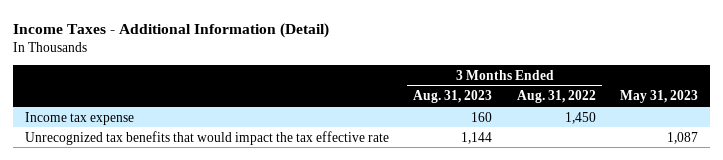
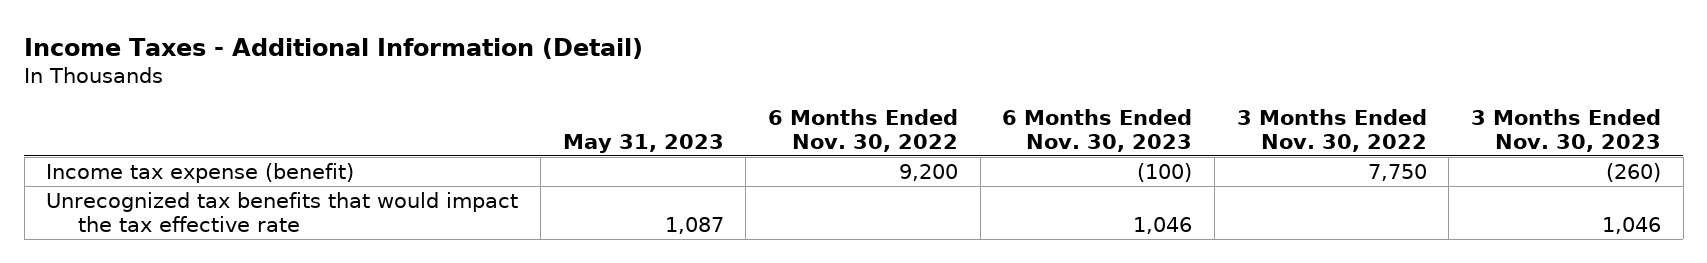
- | 3 Months Ended Aug. 31, 2023 | 3 Months Ended Aug. 31, 2022 | May 31, 2023
+ | May 31, 2023 | 6 Months Ended Nov. 30, 2022 | 6 Months Ended Nov. 30, 2023 | 3 Months Ended Nov. 30, 2022 | 3 Months Ended Nov. 30, 2023
- Income tax expense | 160 | 1,450 |
+ Income tax expense (benefit) | | 9,200 | (100) | 7,750 | (260)

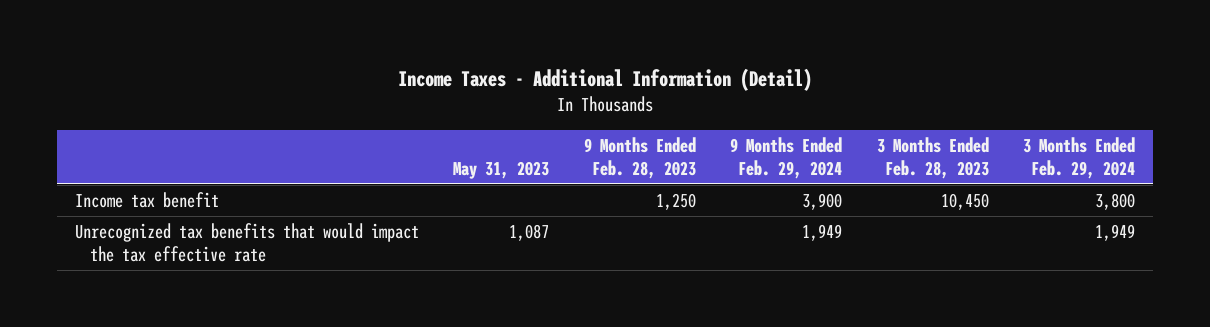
- | May 31, 2023 | 6 Months Ended Nov. 30, 2022 | 6 Months Ended Nov. 30, 2023 | 3 Months Ended Nov. 30, 2022 | 3 Months Ended Nov. 30, 2023
+ | May 31, 2023 | 9 Months Ended Feb. 28, 2023 | 9 Months Ended Feb. 29, 2024 | 3 Months Ended Feb. 28, 2023 | 3 Months Ended Feb. 29, 2024
- Income tax expense (benefit) | | 9,200 | (100) | 7,750 | (260)
+ Income tax benefit | | 1,250 | 3,900 | 10,450 | 3,800

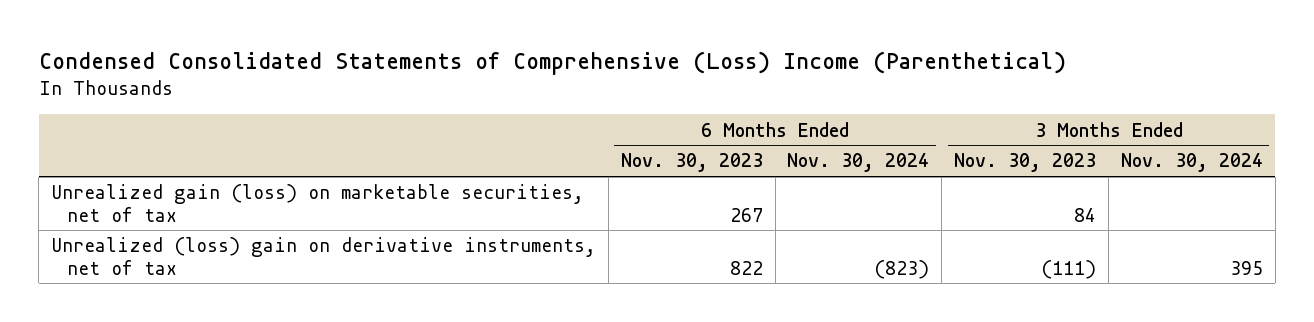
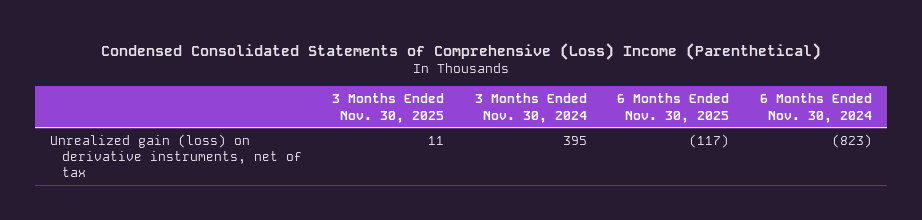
- | 6 Months Ended Nov. 30, 2023 | 6 Months Ended Nov. 30, 2024 | 3 Months Ended Nov. 30, 2023 | 3 Months Ended Nov. 30, 2024
+ | 3 Months Ended Nov. 30, 2025 | 3 Months Ended Nov. 30, 2024 | 6 Months Ended Nov. 30, 2025 | 6 Months Ended Nov. 30, 2024
- Unrealized gain (loss) on marketable securities, net of tax | 267 | | 84 |
- Unrealized (loss) gain on derivative instruments, net of tax | 822 | (823) | (111) | 395
+ Unrealized gain (loss) on derivative instruments, net of tax | 11 | 395 | (117) | (823)

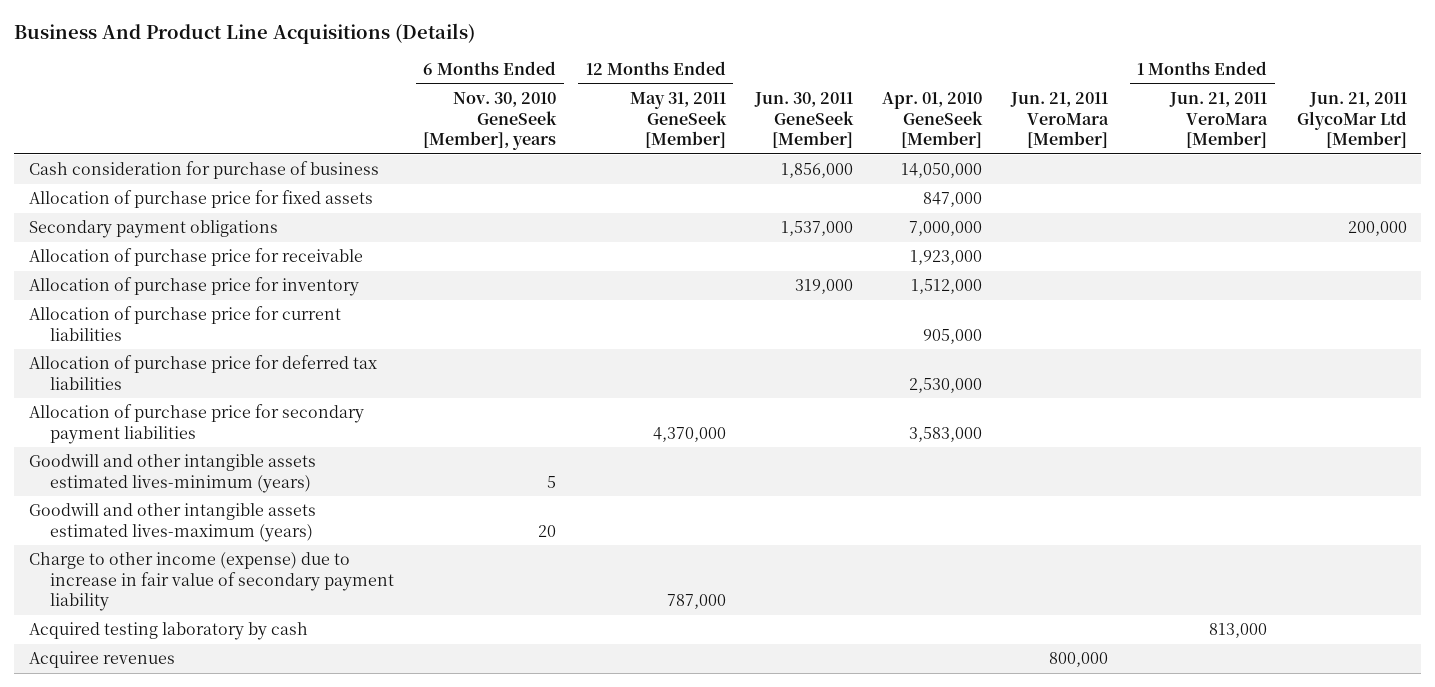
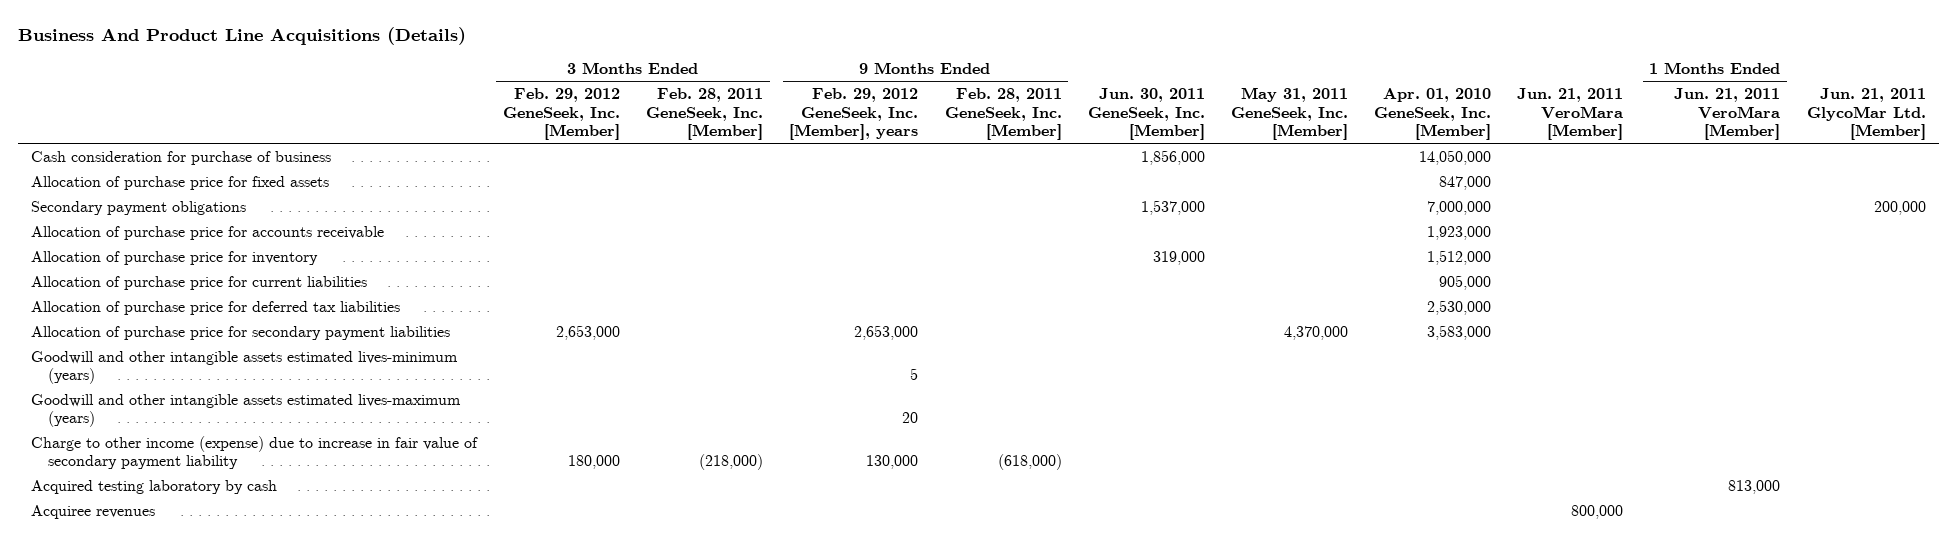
- | 6 Months Ended Nov. 30, 2010 GeneSeek [Member], years | 12 Months Ended May 31, 2011 GeneSeek [Member] | Jun. 30, 2011 GeneSeek [Member] | Apr. 01, 2010 GeneSeek [Member] | Jun. 21, 2011 VeroMara [Member] | 1 Months Ended Jun. 21, 2011 VeroMara [Member] | Jun. 21, 2011 GlycoMar Ltd [Member]
+ | 3 Months Ended Feb. 29, 2012 GeneSeek, Inc. [Member] | 3 Months Ended Feb. 28, 2011 GeneSeek, Inc. [Member] | 9 Months Ended Feb. 29, 2012 GeneSeek, Inc. [Member], years | 9 Months Ended Feb. 28, 2011 GeneSeek, Inc. [Member] | Jun. 30, 2011 GeneSeek, Inc. [Member] | May 31, 2011 GeneSeek, Inc. [Member] | Apr. 01, 2010 GeneSeek, Inc. [Member] | Jun. 21, 2011 VeroMara [Member] | 1 Months Ended Jun. 21, 2011 VeroMara [Member] | Jun. 21, 2011 GlycoMar Ltd. [Member]
- Allocation of purchase price for receivable | | | | 1,923,000 | | |
+ Allocation of purchase price for accounts receivable | | | | | | | 1,923,000 | | |

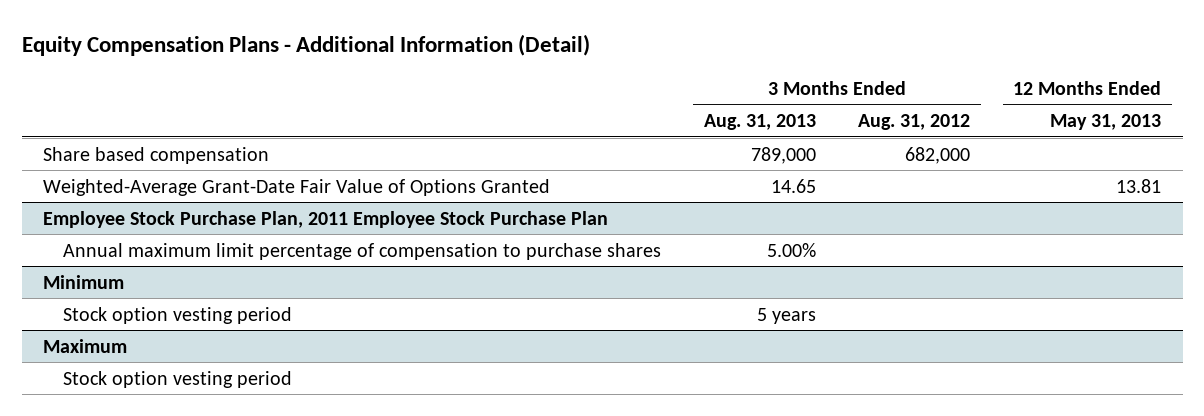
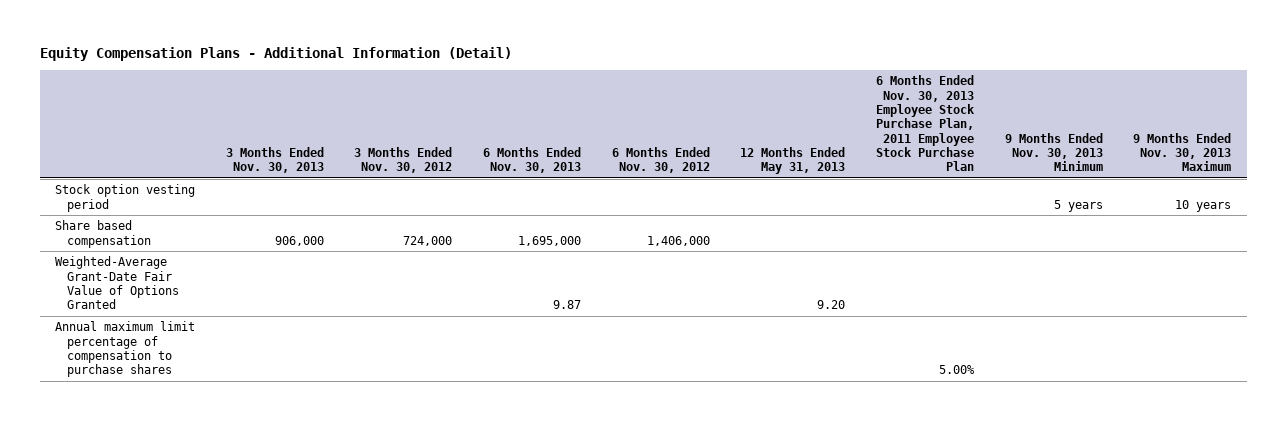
- | 3 Months Ended Aug. 31, 2013 | 3 Months Ended Aug. 31, 2012 | 12 Months Ended May 31, 2013
+ | 3 Months Ended Nov. 30, 2013 | 3 Months Ended Nov. 30, 2012 | 6 Months Ended Nov. 30, 2013 | 6 Months Ended Nov. 30, 2012 | 12 Months Ended May 31, 2013 | 6 Months Ended Nov. 30, 2013 Employee Stock Purchase Plan, 2011 Employee Stock Purchase Plan | 9 Months Ended Nov. 30, 2013 Minimum | 9 Months Ended Nov. 30, 2013 Maximum
+ Stock option vesting period | | | | | | | 5 years | 10 years
- Weighted-Average Grant-Date Fair Value of Options Granted | 14.65 | | 13.81
- Employee Stock Purchase Plan, 2011 Employee Stock Purchase Plan
- Annual maximum limit percentage of compensation to purchase shares | 5.00% | |
- Minimum
- Stock option vesting period | 5 years | |
- Maximum
- Stock option vesting period
+ Weighted-Average Grant-Date Fair Value of Options Granted | | | 9.87 | | 9.20 | | |
+ Annual maximum limit percentage of compensation to purchase shares | | | | | | 5.00% | |

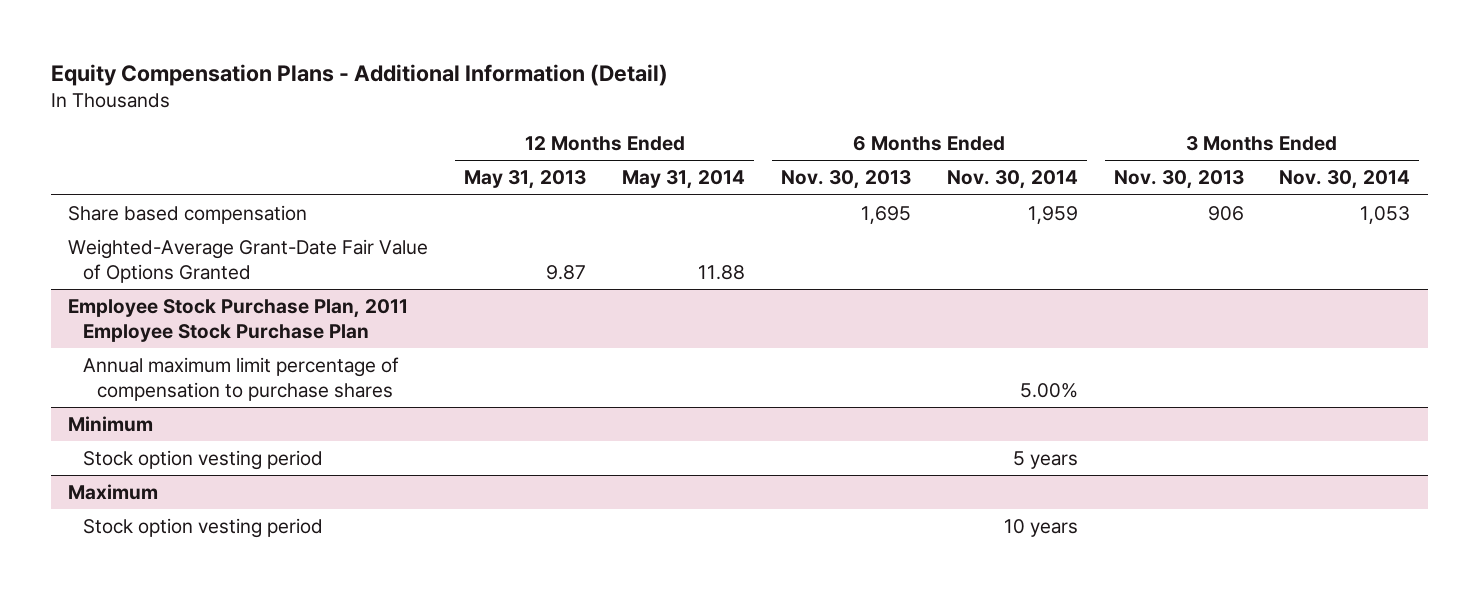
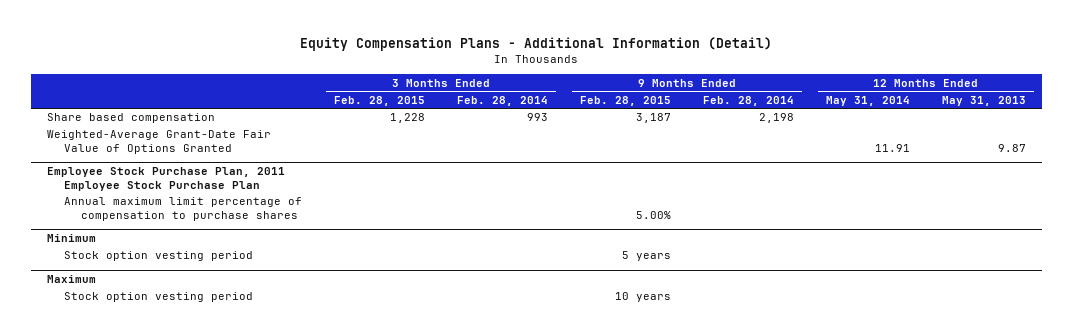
- | 12 Months Ended May 31, 2013 | 12 Months Ended May 31, 2014 | 6 Months Ended Nov. 30, 2013 | 6 Months Ended Nov. 30, 2014 | 3 Months Ended Nov. 30, 2013 | 3 Months Ended Nov. 30, 2014
+ | 3 Months Ended Feb. 28, 2015 | 3 Months Ended Feb. 28, 2014 | 9 Months Ended Feb. 28, 2015 | 9 Months Ended Feb. 28, 2014 | 12 Months Ended May 31, 2014 | 12 Months Ended May 31, 2013
- Weighted-Average Grant-Date Fair Value of Options Granted | 9.87 | 11.88 | | | |
+ Weighted-Average Grant-Date Fair Value of Options Granted | | | | | 11.91 | 9.87

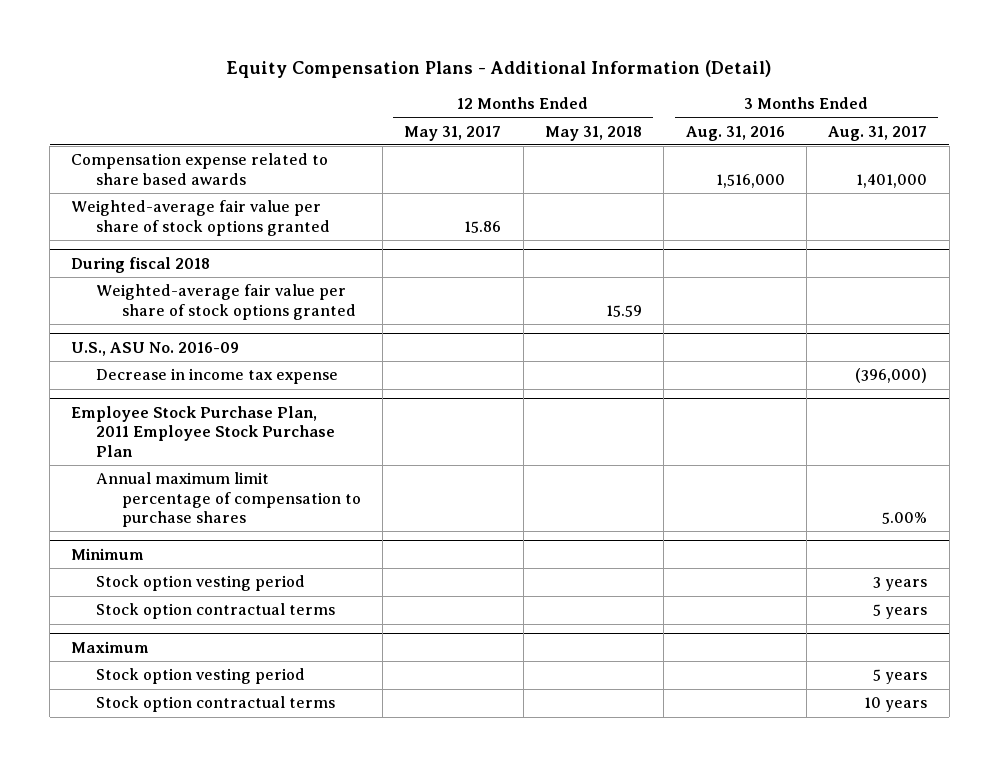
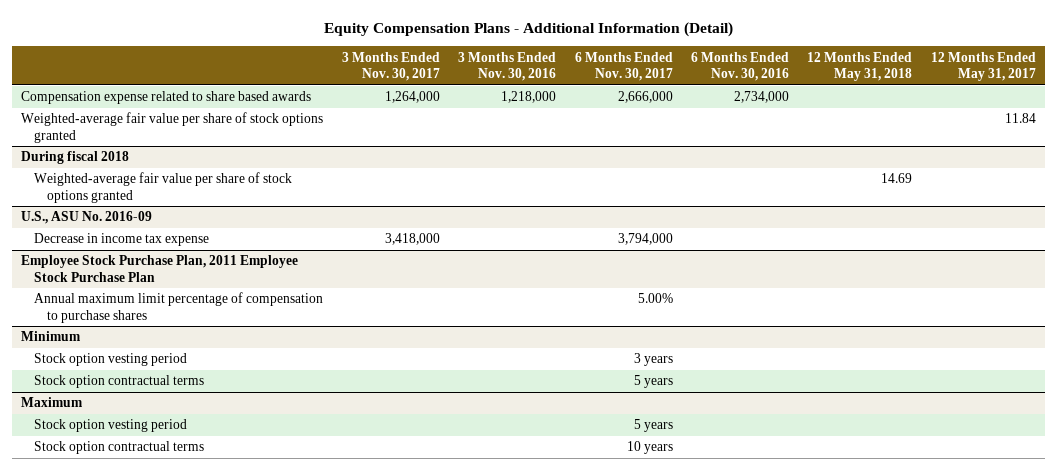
- | 12 Months Ended May 31, 2017 | 12 Months Ended May 31, 2018 | 3 Months Ended Aug. 31, 2016 | 3 Months Ended Aug. 31, 2017
+ | 3 Months Ended Nov. 30, 2017 | 3 Months Ended Nov. 30, 2016 | 6 Months Ended Nov. 30, 2017 | 6 Months Ended Nov. 30, 2016 | 12 Months Ended May 31, 2018 | 12 Months Ended May 31, 2017
- Weighted-average fair value per share of stock options granted | 15.86 | | |
+ Weighted-average fair value per share of stock options granted | | | | | | 11.84
@ During fiscal 2018
- Weighted-average fair value per share of stock options granted | | 15.59 | |
+ Weighted-average fair value per share of stock options granted | | | | | 14.69 |

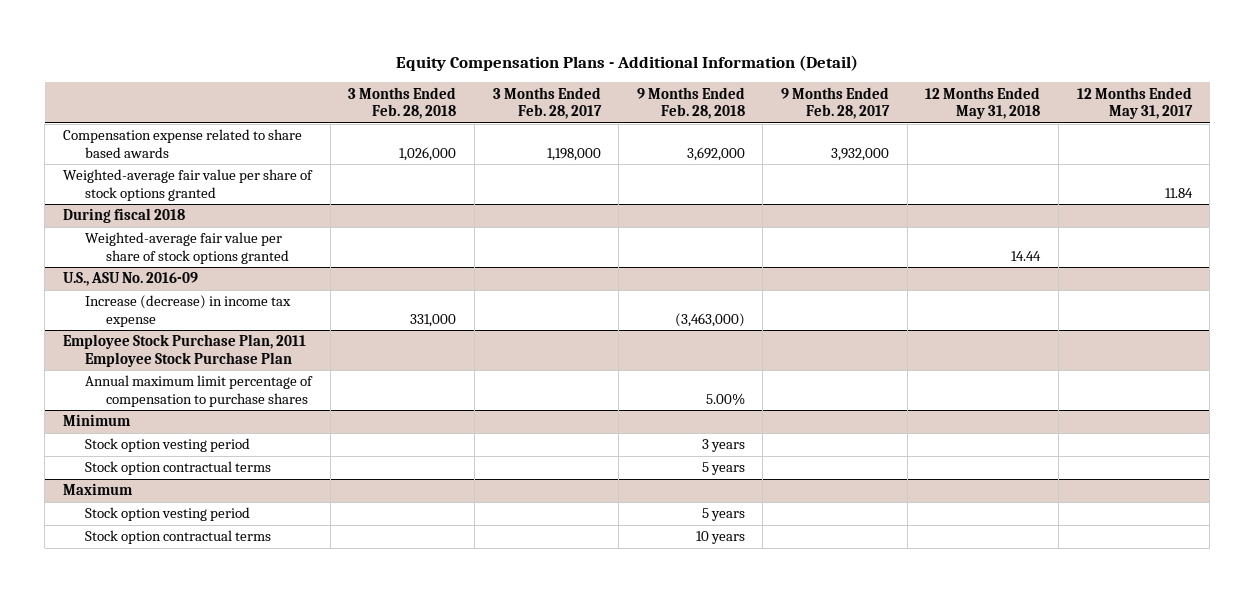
- | 3 Months Ended Nov. 30, 2017 | 3 Months Ended Nov. 30, 2016 | 6 Months Ended Nov. 30, 2017 | 6 Months Ended Nov. 30, 2016 | 12 Months Ended May 31, 2018 | 12 Months Ended May 31, 2017
+ | 3 Months Ended Feb. 28, 2018 | 3 Months Ended Feb. 28, 2017 | 9 Months Ended Feb. 28, 2018 | 9 Months Ended Feb. 28, 2017 | 12 Months Ended May 31, 2018 | 12 Months Ended May 31, 2017
@ During fiscal 2018
- Weighted-average fair value per share of stock options granted | | | | | 14.69 |
+ Weighted-average fair value per share of stock options granted | | | | | 14.44 |
@ U.S., ASU No. 2016-09
- Decrease in income tax expense | 3,418,000 | | 3,794,000 | | |
+ Increase (decrease) in income tax expense | 331,000 | | (3,463,000) | | |

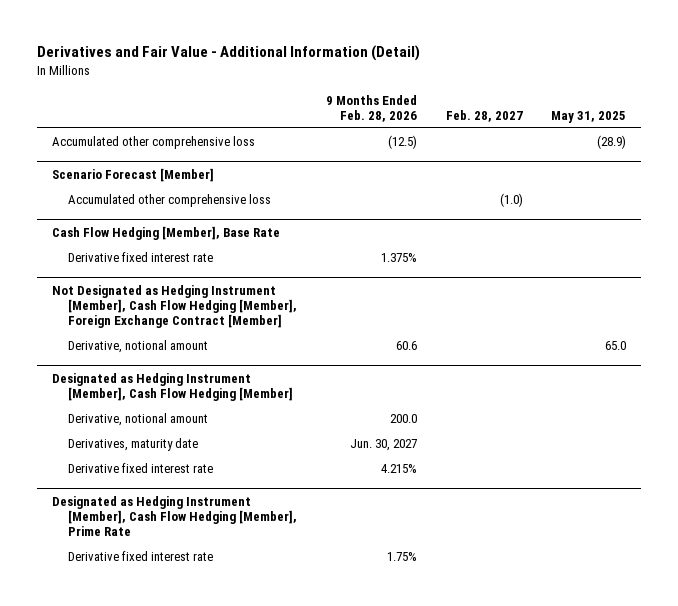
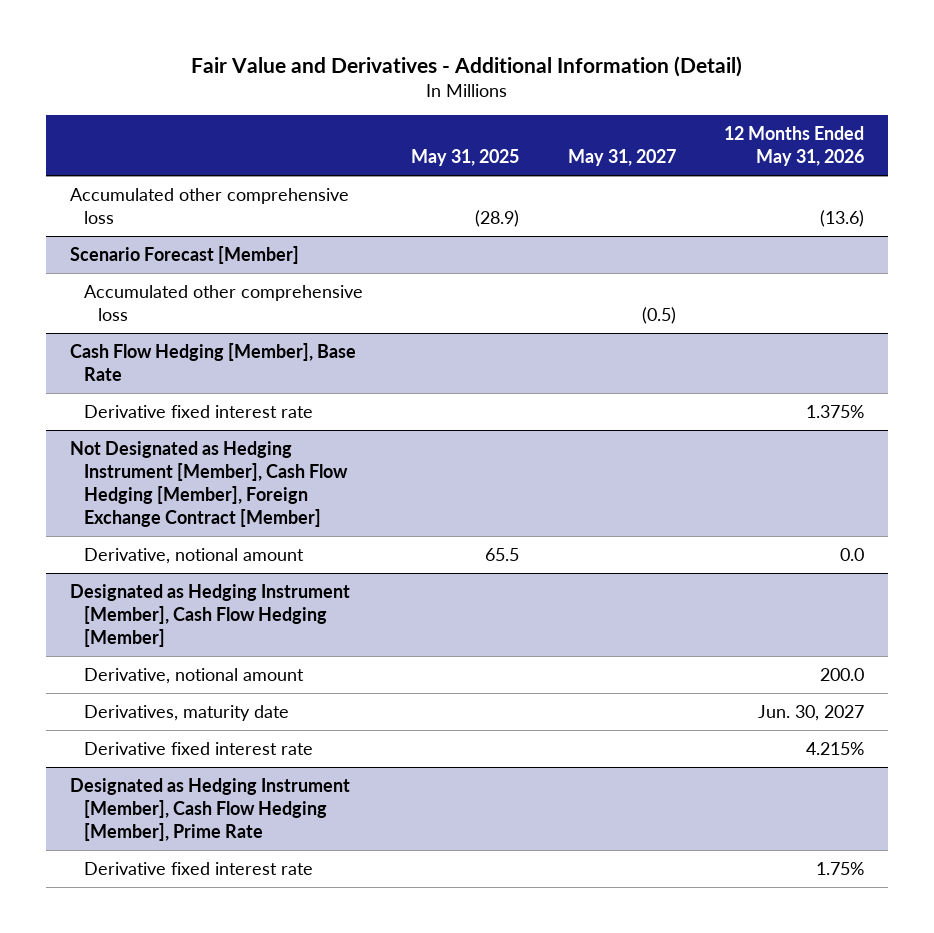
- Derivatives and Fair Value - Additional Information (Detail)
+ Fair Value and Derivatives - Additional Information (Detail)
- | 9 Months Ended Feb. 28, 2026 | Feb. 28, 2027 | May 31, 2025
+ | May 31, 2025 | May 31, 2027 | 12 Months Ended May 31, 2026
@ Not Designated as Hedging Instrument [Member], Cash Flow Hedging [Member], Foreign Exchange Contract [Member]
- Derivative, notional amount | 60.6 | | 65.0
+ Derivative, notional amount | 65.5 | | 0.0

